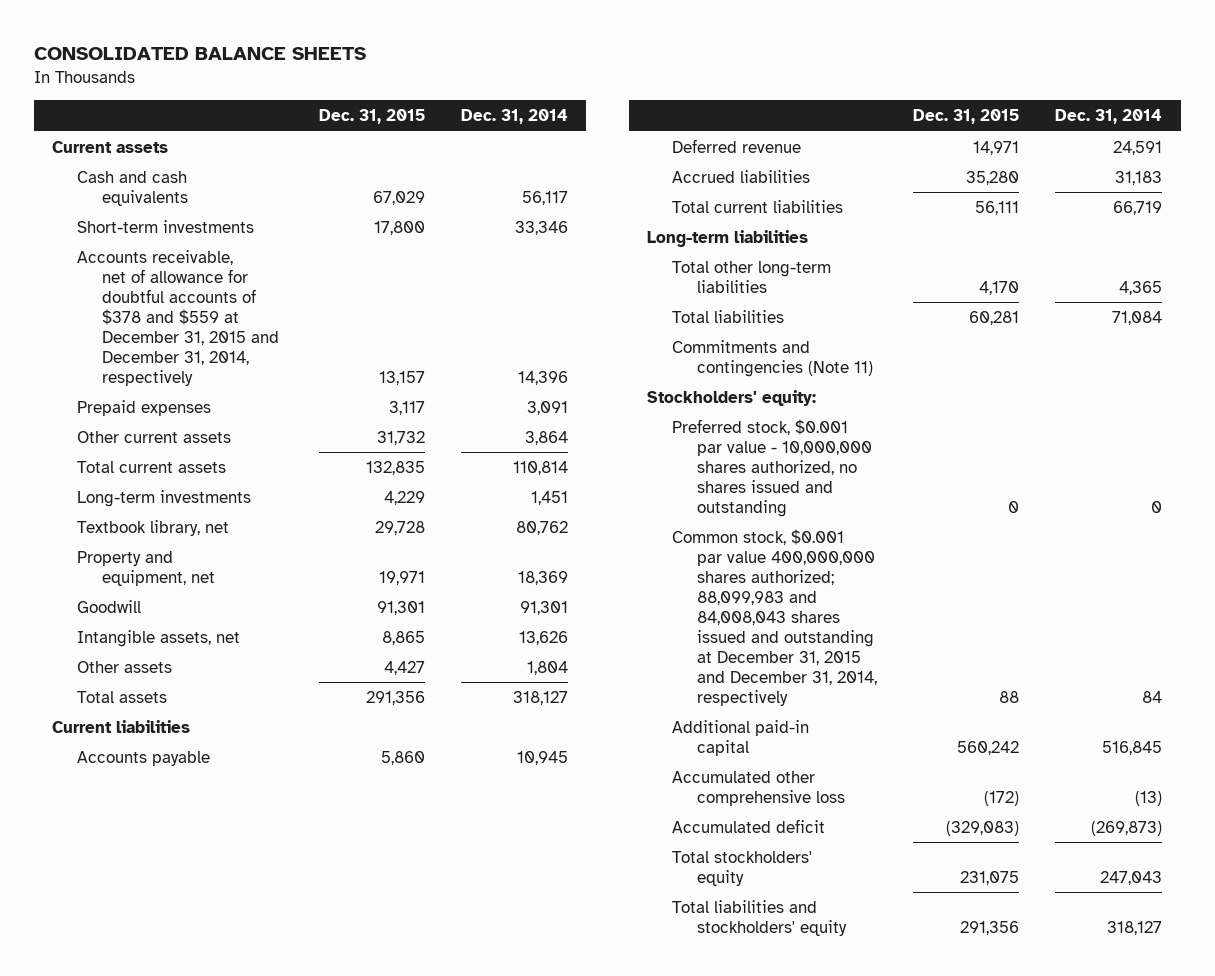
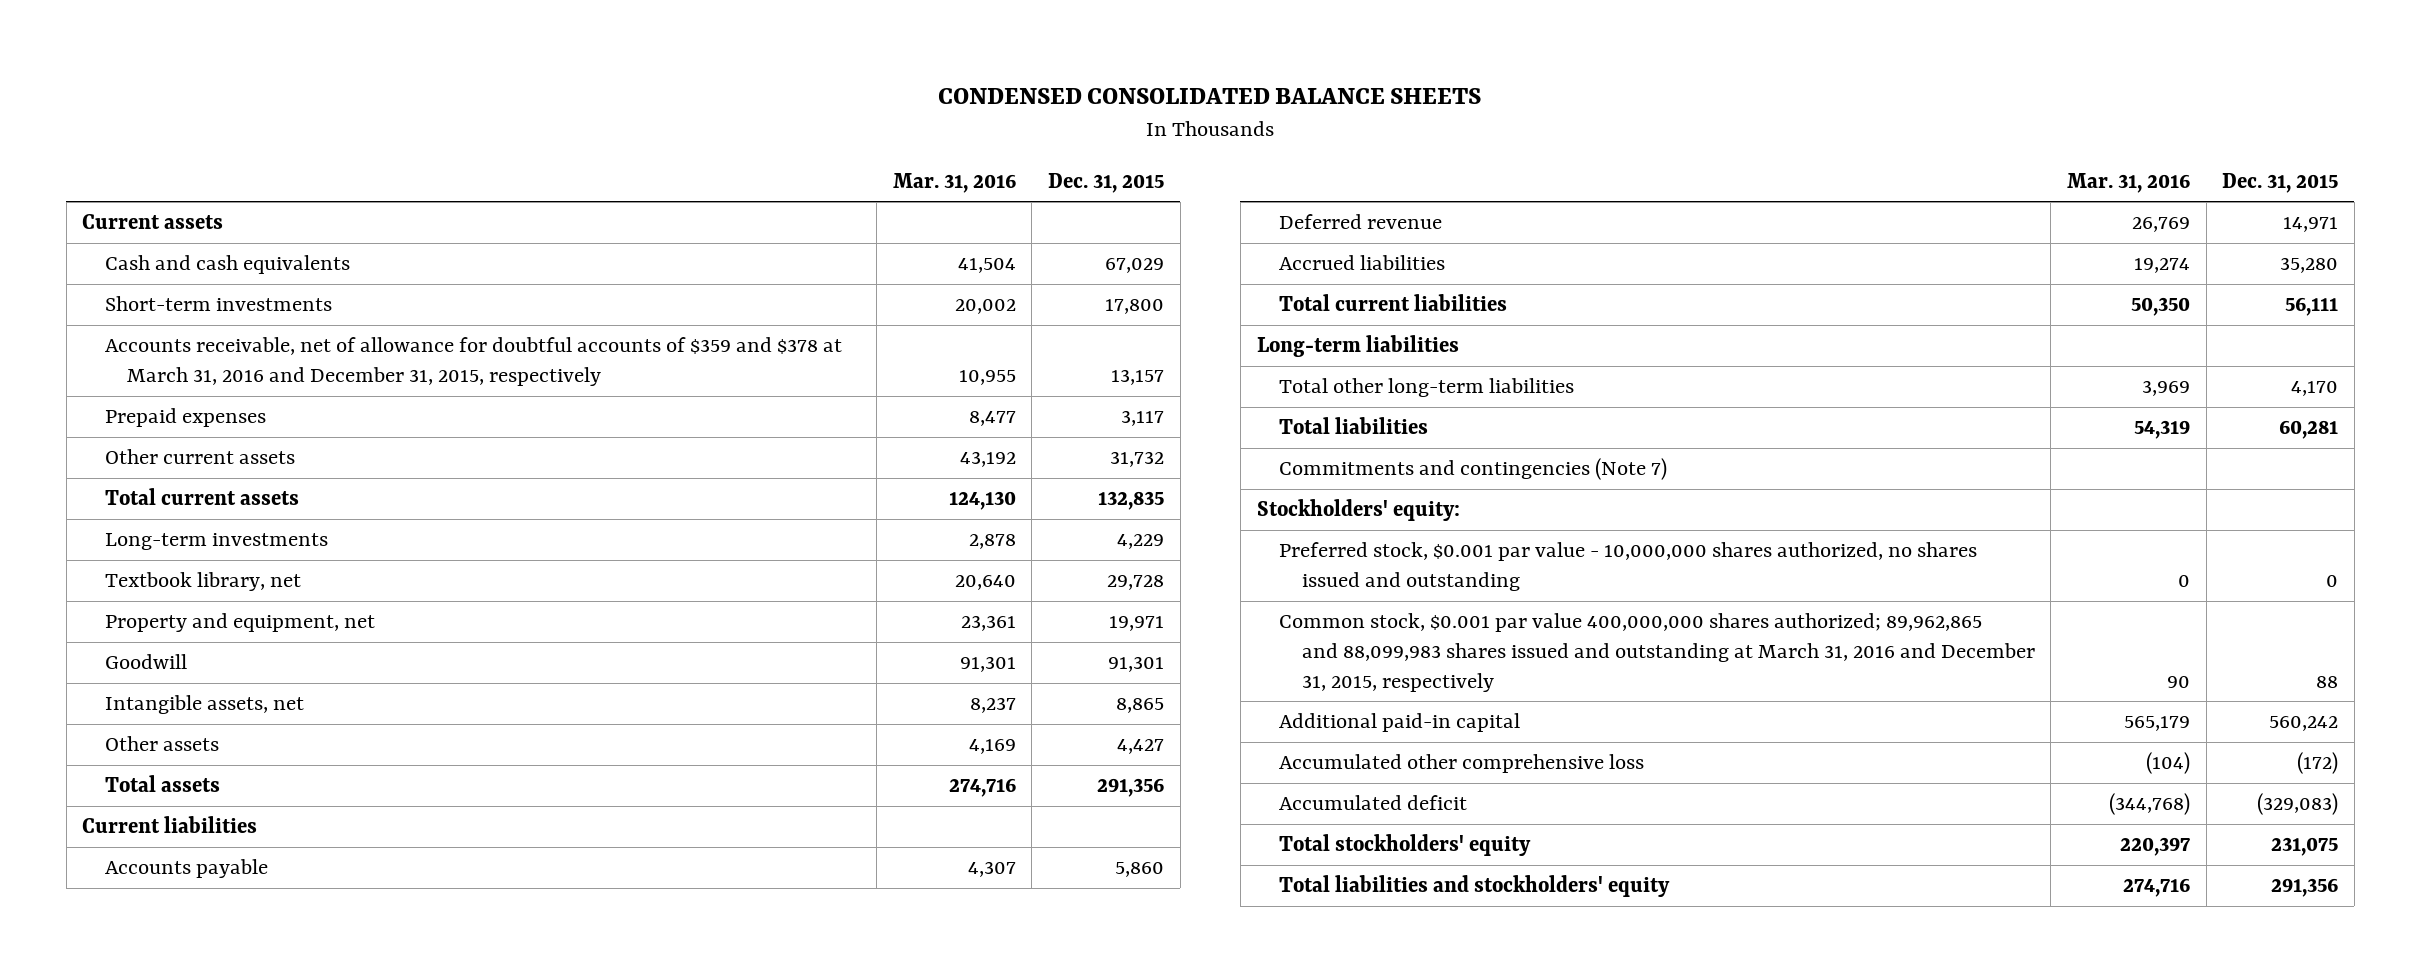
- CONSOLIDATED BALANCE SHEETS
+ CONDENSED CONSOLIDATED BALANCE SHEETS
- | Dec. 31, 2015 | Dec. 31, 2014
+ | Mar. 31, 2016 | Dec. 31, 2015
- Accounts receivable, net of allowance for doubtful accounts of $378 and $559 at December 31, 2015 and December 31, 2014, respectively | 13,157 | 14,396
+ Accounts receivable, net of allowance for doubtful accounts of $359 and $378 at March 31, 2016 and December 31, 2015, respectively | 10,955 | 13,157
- Commitments and contingencies (Note 11)
+ Commitments and contingencies (Note 7)
- Common stock, $0.001 par value 400,000,000 shares authorized; 88,099,983 and 84,008,043 shares issued and outstanding at December 31, 2015 and December 31, 2014, respectively | 88 | 84
+ Common stock, $0.001 par value 400,000,000 shares authorized; 89,962,865 and 88,099,983 shares issued and outstanding at March 31, 2016 and December 31, 2015, respectively | 90 | 88

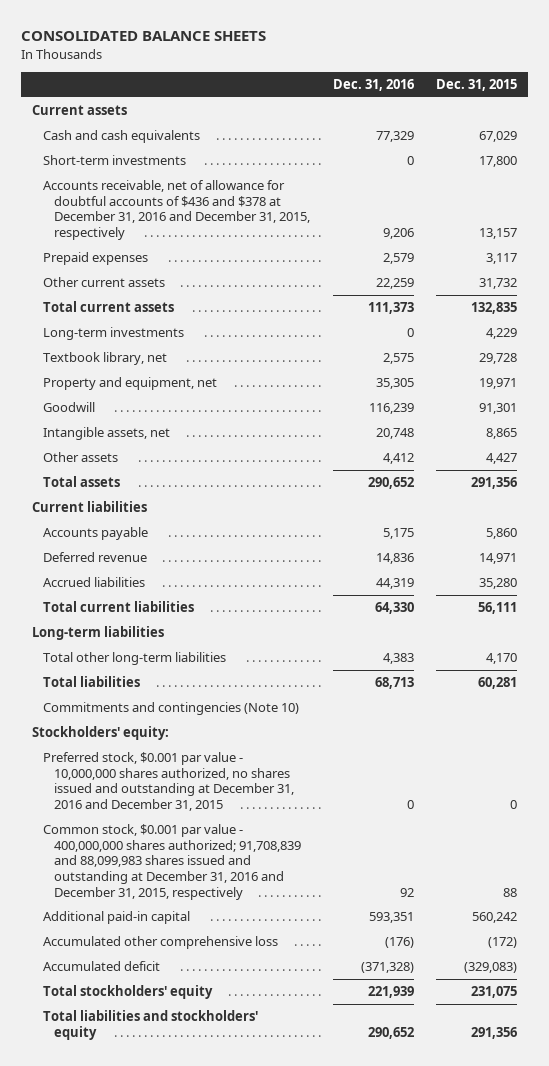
- CONDENSED CONSOLIDATED BALANCE SHEETS
+ CONSOLIDATED BALANCE SHEETS
- | Mar. 31, 2016 | Dec. 31, 2015
+ | Dec. 31, 2016 | Dec. 31, 2015
- Accounts receivable, net of allowance for doubtful accounts of $359 and $378 at March 31, 2016 and December 31, 2015, respectively | 10,955 | 13,157
+ Accounts receivable, net of allowance for doubtful accounts of $436 and $378 at December 31, 2016 and December 31, 2015, respectively | 9,206 | 13,157
- Commitments and contingencies (Note 7)
+ Commitments and contingencies (Note 10)
- Preferred stock, $0.001 par value - 10,000,000 shares authorized, no shares issued and outstanding | 0 | 0
- Common stock, $0.001 par value 400,000,000 shares authorized; 89,962,865 and 88,099,983 shares issued and outstanding at March 31, 2016 and December 31, 2015, respectively | 90 | 88
+ Preferred stock, $0.001 par value - 10,000,000 shares authorized, no shares issued and outstanding at December 31, 2016 and December 31, 2015 | 0 | 0
+ Common stock, $0.001 par value - 400,000,000 shares authorized; 91,708,839 and 88,099,983 shares issued and outstanding at December 31, 2016 and December 31, 2015, respectively | 92 | 88

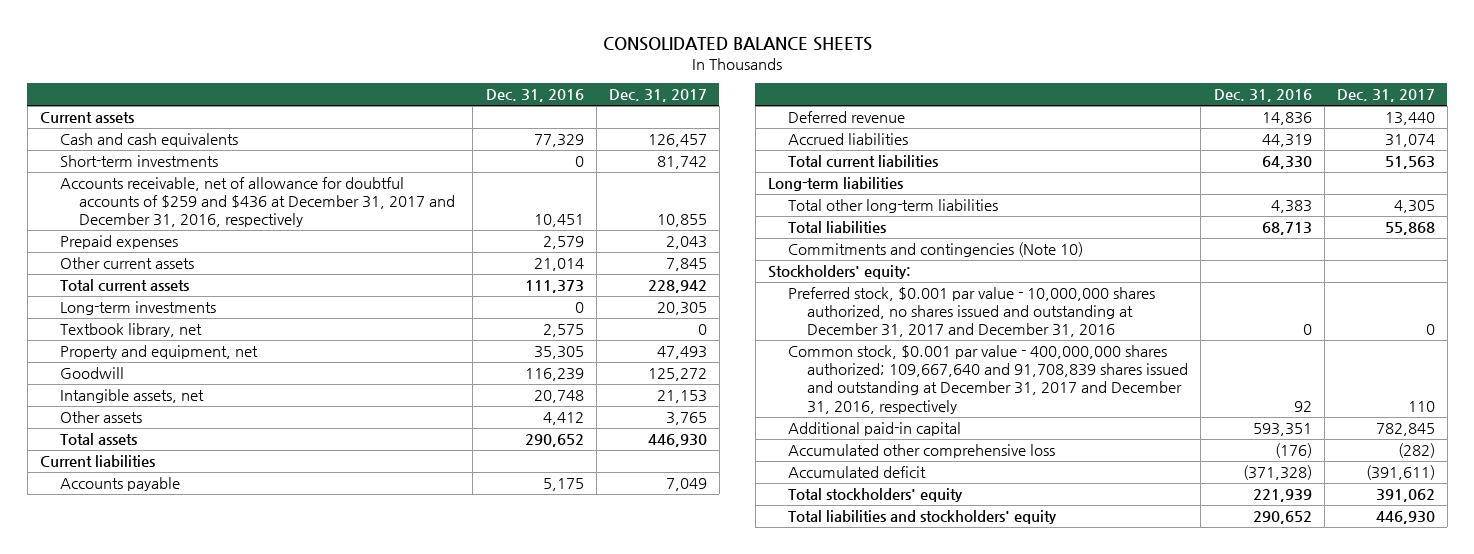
- | Dec. 31, 2016 | Dec. 31, 2015
+ | Dec. 31, 2016 | Dec. 31, 2017
- Accounts receivable, net of allowance for doubtful accounts of $436 and $378 at December 31, 2016 and December 31, 2015, respectively | 9,206 | 13,157
+ Accounts receivable, net of allowance for doubtful accounts of $259 and $436 at December 31, 2017 and December 31, 2016, respectively | 10,451 | 10,855
- Other current assets | 22,259 | 31,732
+ Other current assets | 21,014 | 7,845
- Preferred stock, $0.001 par value - 10,000,000 shares authorized, no shares issued and outstanding at December 31, 2016 and December 31, 2015 | 0 | 0
- Common stock, $0.001 par value - 400,000,000 shares authorized; 91,708,839 and 88,099,983 shares issued and outstanding at December 31, 2016 and December 31, 2015, respectively | 92 | 88
+ Preferred stock, $0.001 par value - 10,000,000 shares authorized, no shares issued and outstanding at December 31, 2017 and December 31, 2016 | 0 | 0
+ Common stock, $0.001 par value - 400,000,000 shares authorized; 109,667,640 and 91,708,839 shares issued and outstanding at December 31, 2017 and December 31, 2016, respectively | 92 | 110

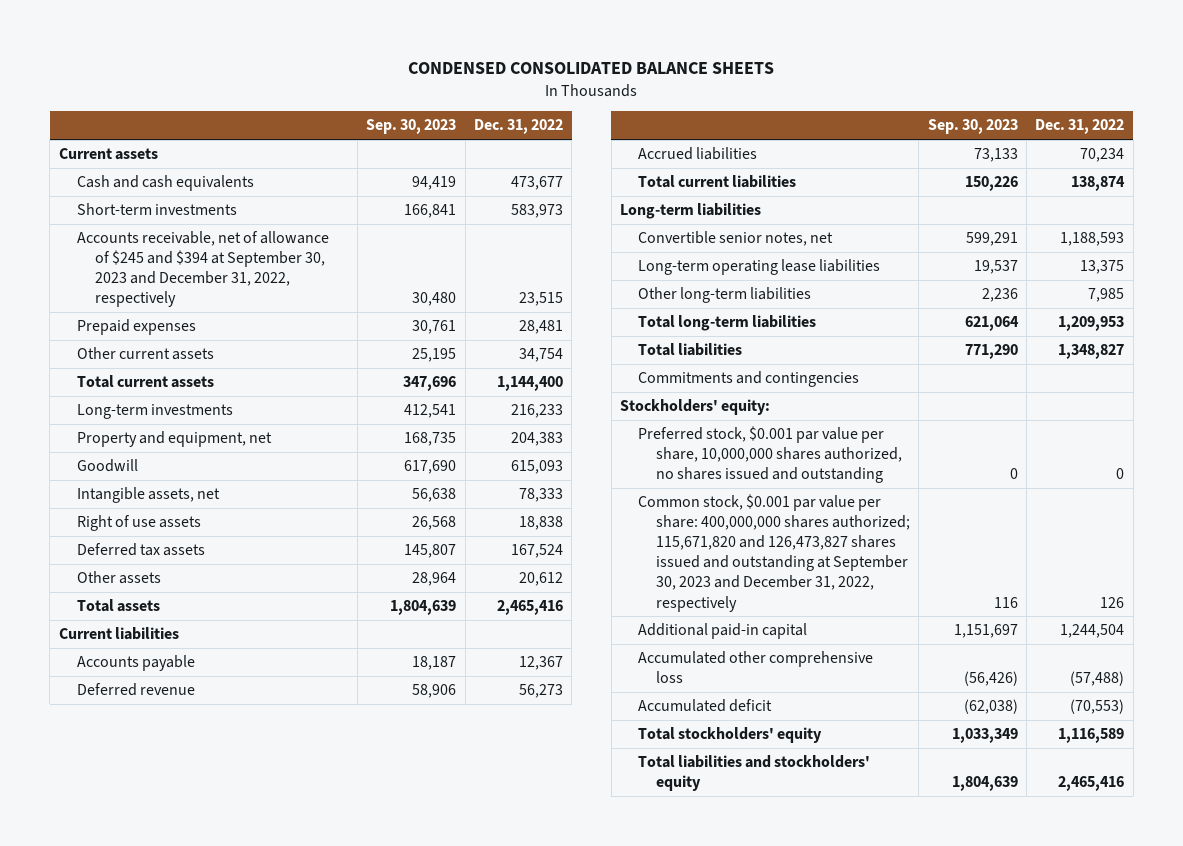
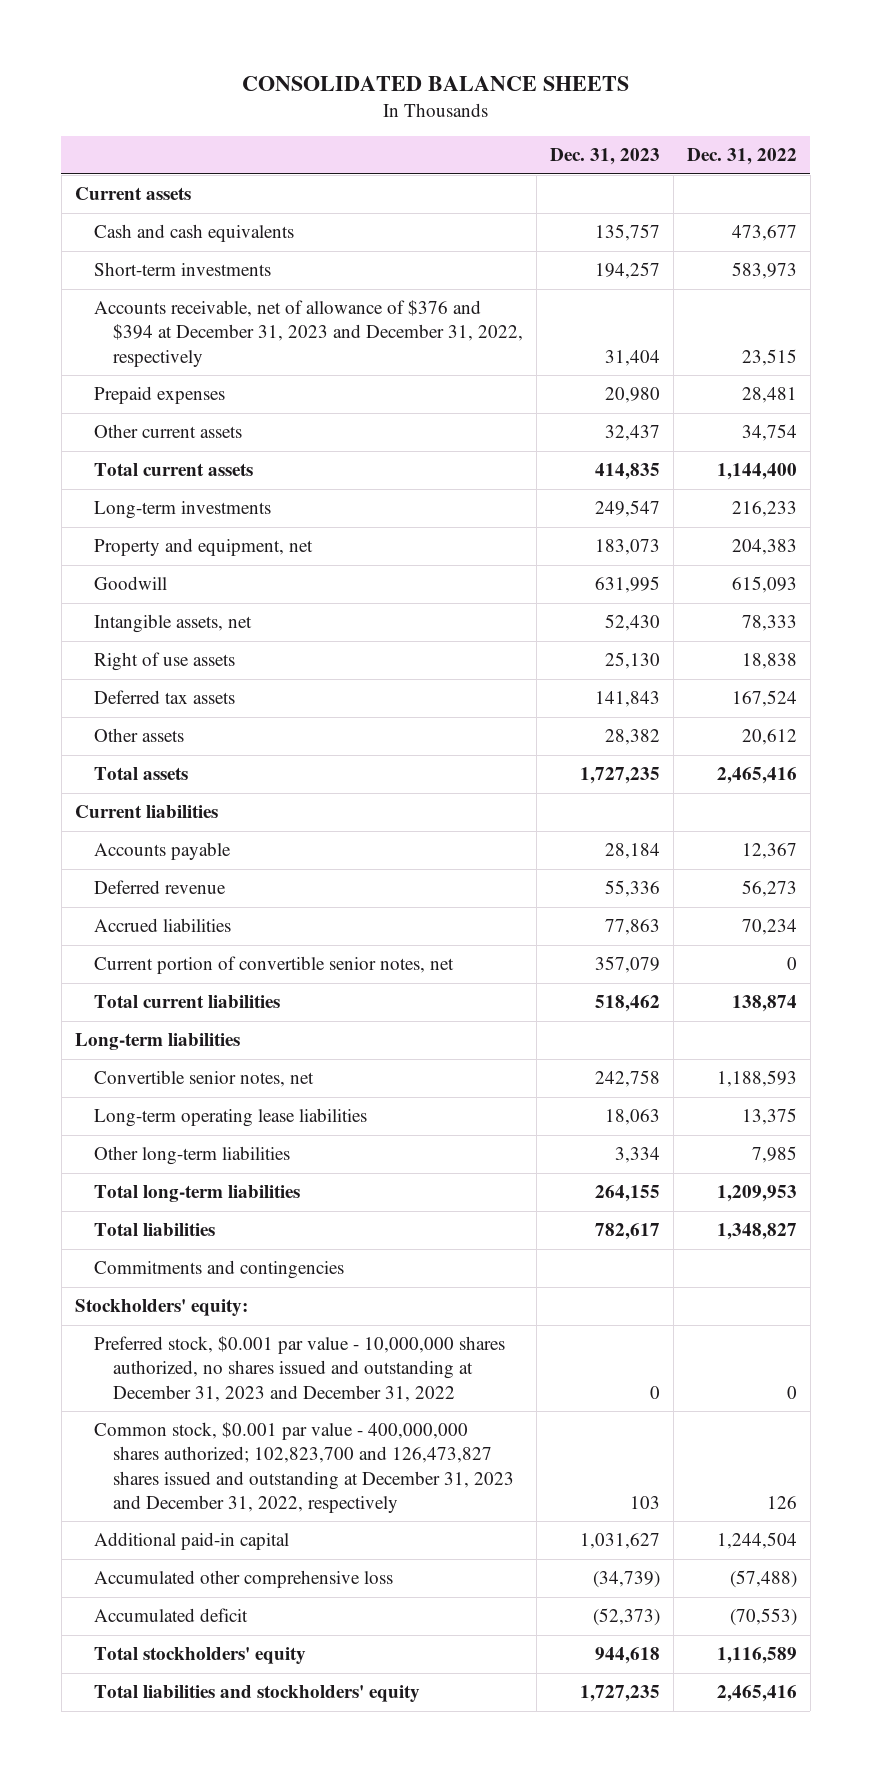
- CONDENSED CONSOLIDATED BALANCE SHEETS
+ CONSOLIDATED BALANCE SHEETS
- | Sep. 30, 2023 | Dec. 31, 2022
+ | Dec. 31, 2023 | Dec. 31, 2022
- Accounts receivable, net of allowance of $245 and $394 at September 30, 2023 and December 31, 2022, respectively | 30,480 | 23,515
+ Accounts receivable, net of allowance of $376 and $394 at December 31, 2023 and December 31, 2022, respectively | 31,404 | 23,515
+ Current portion of convertible senior notes, net | 357,079 | 0
- Preferred stock, $0.001 par value per share, 10,000,000 shares authorized, no shares issued and outstanding | 0 | 0
- Common stock, $0.001 par value per share: 400,000,000 shares authorized; 115,671,820 and 126,473,827 shares issued and outstanding at September 30, 2023 and December 31, 2022, respectively | 116 | 126
+ Preferred stock, $0.001 par value - 10,000,000 shares authorized, no shares issued and outstanding at December 31, 2023 and December 31, 2022 | 0 | 0
+ Common stock, $0.001 par value - 400,000,000 shares authorized; 102,823,700 and 126,473,827 shares issued and outstanding at December 31, 2023 and December 31, 2022, respectively | 103 | 126

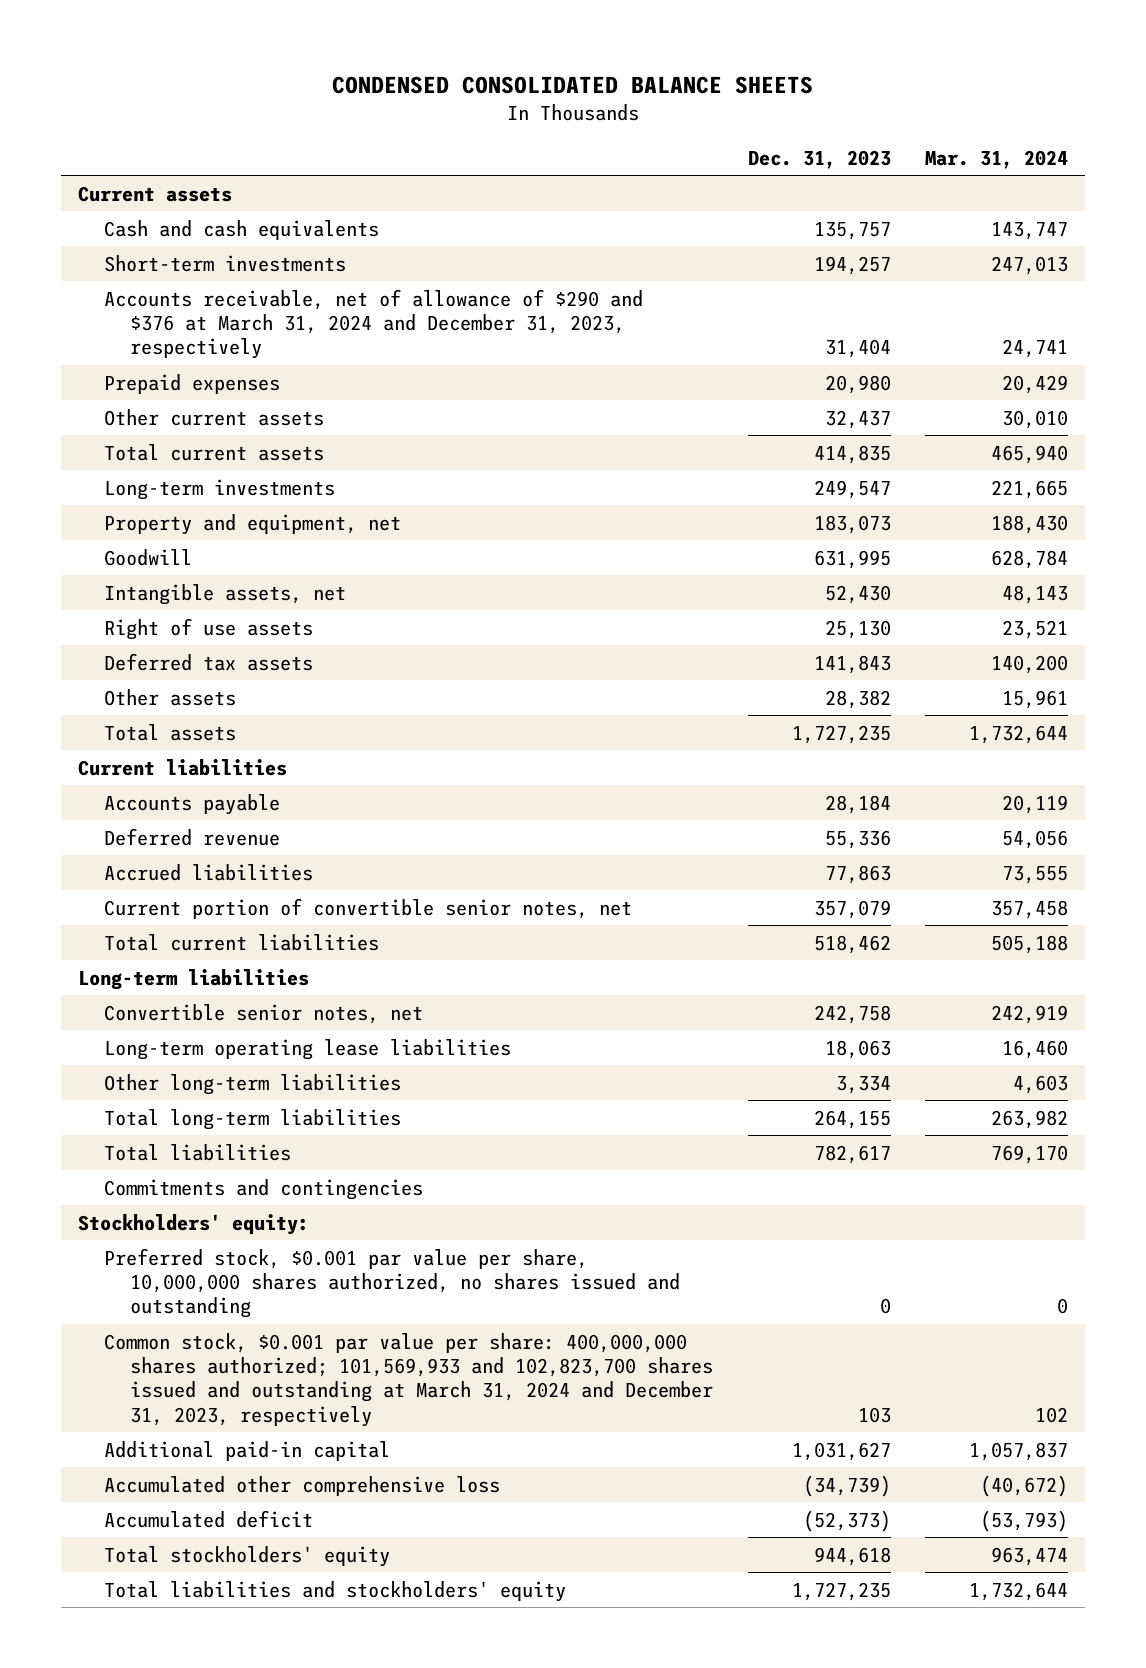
- CONSOLIDATED BALANCE SHEETS
+ CONDENSED CONSOLIDATED BALANCE SHEETS
- | Dec. 31, 2023 | Dec. 31, 2022
+ | Dec. 31, 2023 | Mar. 31, 2024
- Accounts receivable, net of allowance of $376 and $394 at December 31, 2023 and December 31, 2022, respectively | 31,404 | 23,515
+ Accounts receivable, net of allowance of $290 and $376 at March 31, 2024 and December 31, 2023, respectively | 31,404 | 24,741
- Preferred stock, $0.001 par value - 10,000,000 shares authorized, no shares issued and outstanding at December 31, 2023 and December 31, 2022 | 0 | 0
- Common stock, $0.001 par value - 400,000,000 shares authorized; 102,823,700 and 126,473,827 shares issued and outstanding at December 31, 2023 and December 31, 2022, respectively | 103 | 126
+ Preferred stock, $0.001 par value per share, 10,000,000 shares authorized, no shares issued and outstanding | 0 | 0
+ Common stock, $0.001 par value per share: 400,000,000 shares authorized; 101,569,933 and 102,823,700 shares issued and outstanding at March 31, 2024 and December 31, 2023, respectively | 103 | 102

